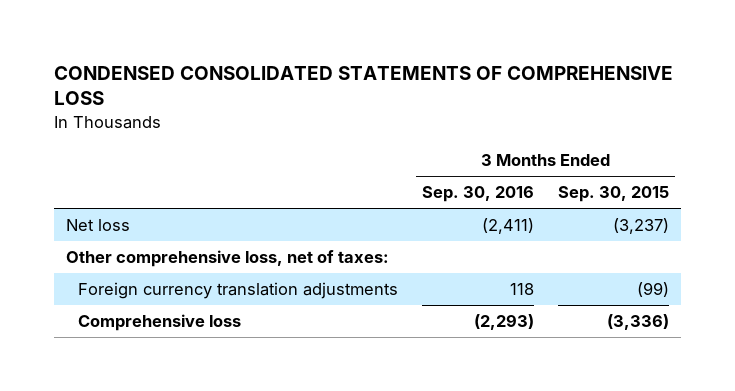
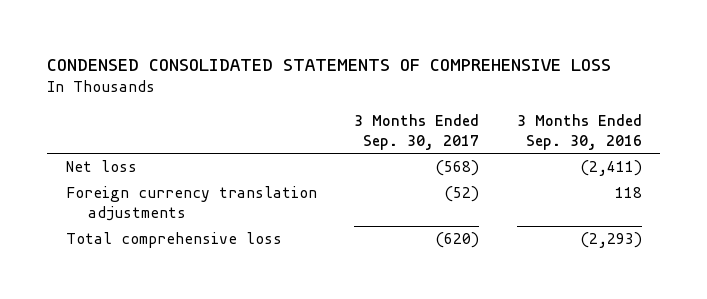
- | 3 Months Ended Sep. 30, 2016 | 3 Months Ended Sep. 30, 2015
+ | 3 Months Ended Sep. 30, 2017 | 3 Months Ended Sep. 30, 2016
- Other comprehensive loss, net of taxes:
- Comprehensive loss | (2,293) | (3,336)
+ Total comprehensive loss | (620) | (2,293)

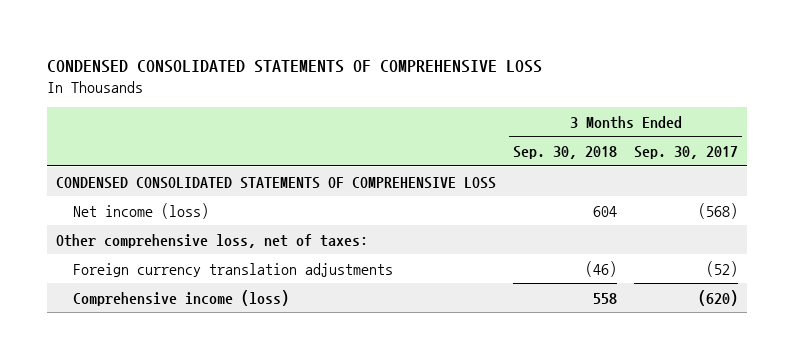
- | 3 Months Ended Sep. 30, 2017 | 3 Months Ended Sep. 30, 2016
+ | 3 Months Ended Sep. 30, 2018 | 3 Months Ended Sep. 30, 2017
- Net loss | (568) | (2,411)
+ CONDENSED CONSOLIDATED STATEMENTS OF COMPREHENSIVE LOSS
+ Net income (loss) | 604 | (568)
+ Other comprehensive loss, net of taxes:
- Total comprehensive loss | (620) | (2,293)
+ Comprehensive income (loss) | 558 | (620)

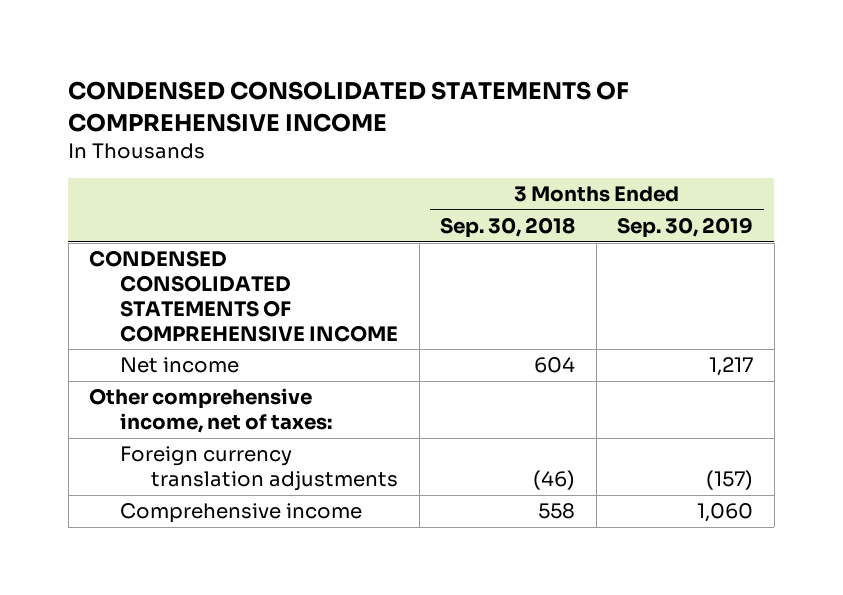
- CONDENSED CONSOLIDATED STATEMENTS OF COMPREHENSIVE LOSS
+ CONDENSED CONSOLIDATED STATEMENTS OF COMPREHENSIVE INCOME
- | 3 Months Ended Sep. 30, 2018 | 3 Months Ended Sep. 30, 2017
+ | 3 Months Ended Sep. 30, 2018 | 3 Months Ended Sep. 30, 2019
- CONDENSED CONSOLIDATED STATEMENTS OF COMPREHENSIVE LOSS
- Net income (loss) | 604 | (568)
- Other comprehensive loss, net of taxes:
+ CONDENSED CONSOLIDATED STATEMENTS OF COMPREHENSIVE INCOME
+ Net income | 604 | 1,217
+ Other comprehensive income, net of taxes:
- Comprehensive income (loss) | 558 | (620)
+ Comprehensive income | 558 | 1,060

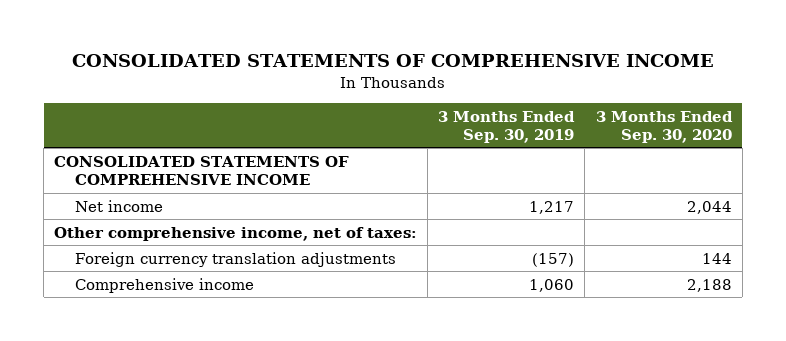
- CONDENSED CONSOLIDATED STATEMENTS OF COMPREHENSIVE INCOME
+ CONSOLIDATED STATEMENTS OF COMPREHENSIVE INCOME
- | 3 Months Ended Sep. 30, 2018 | 3 Months Ended Sep. 30, 2019
+ | 3 Months Ended Sep. 30, 2019 | 3 Months Ended Sep. 30, 2020
- CONDENSED CONSOLIDATED STATEMENTS OF COMPREHENSIVE INCOME
+ CONSOLIDATED STATEMENTS OF COMPREHENSIVE INCOME

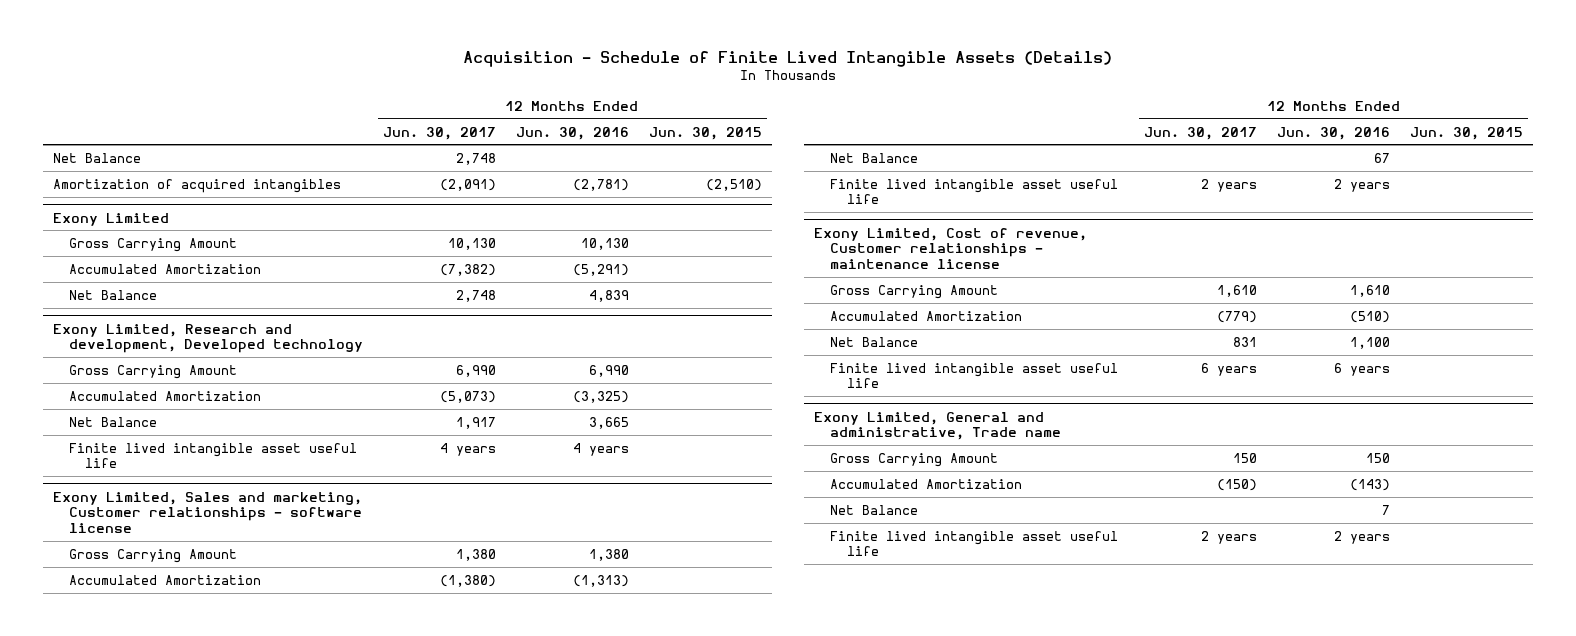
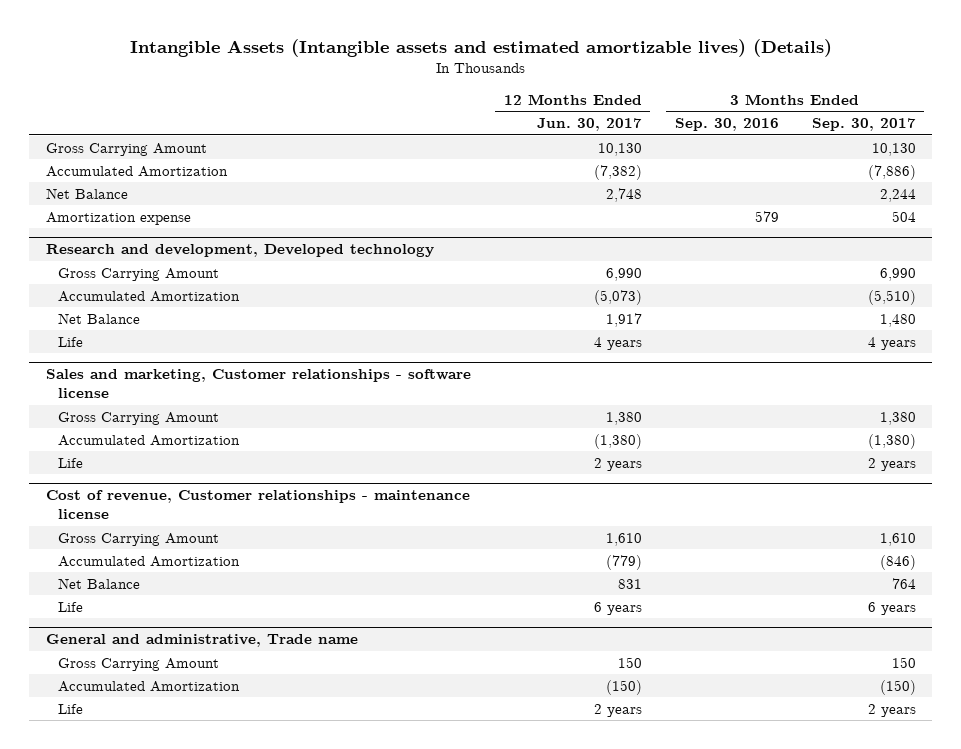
- Acquisition - Schedule of Finite Lived Intangible Assets (Details)
+ Intangible Assets (Intangible assets and estimated amortizable lives) (Details)
- | 12 Months Ended Jun. 30, 2017 | 12 Months Ended Jun. 30, 2016 | 12 Months Ended Jun. 30, 2015
+ | 12 Months Ended Jun. 30, 2017 | 3 Months Ended Sep. 30, 2016 | 3 Months Ended Sep. 30, 2017
- Net Balance | 2,748 | |
- Amortization of acquired intangibles | (2,091) | (2,781) | (2,510)
- Exony Limited
- Exony Limited, Research and development, Developed technology
+ Amortization expense | | 579 | 504
+ Research and development, Developed technology
- Finite lived intangible asset useful life | 4 years | 4 years |
- Exony Limited, Sales and marketing, Customer relationships - software license
+ Life | 4 years | | 4 years
+ Sales and marketing, Customer relationships - software license
- Net Balance | | 67 |
- Finite lived intangible asset useful life | 2 years | 2 years |
- Exony Limited, Cost of revenue, Customer relationships - maintenance license
+ Life | 2 years | | 2 years
+ Cost of revenue, Customer relationships - maintenance license
- Finite lived intangible asset useful life | 6 years | 6 years |
- Exony Limited, General and administrative, Trade name
+ Life | 6 years | | 6 years
+ General and administrative, Trade name
- Net Balance | | 7 |
- Finite lived intangible asset useful life | 2 years | 2 years |
+ Life | 2 years | | 2 years

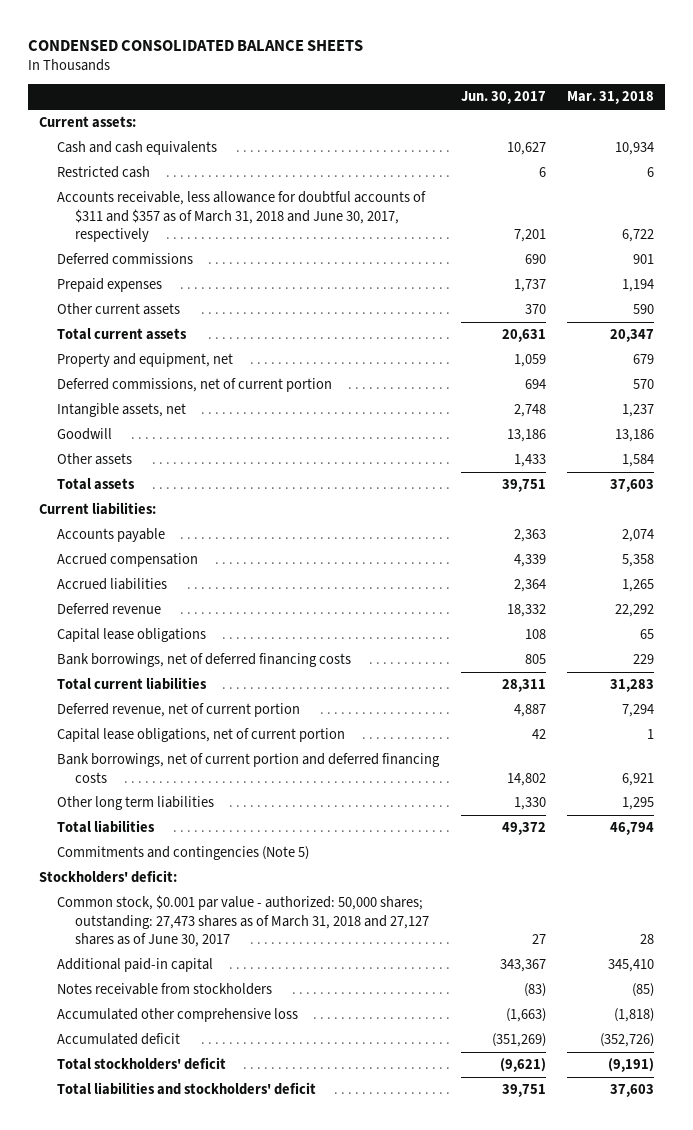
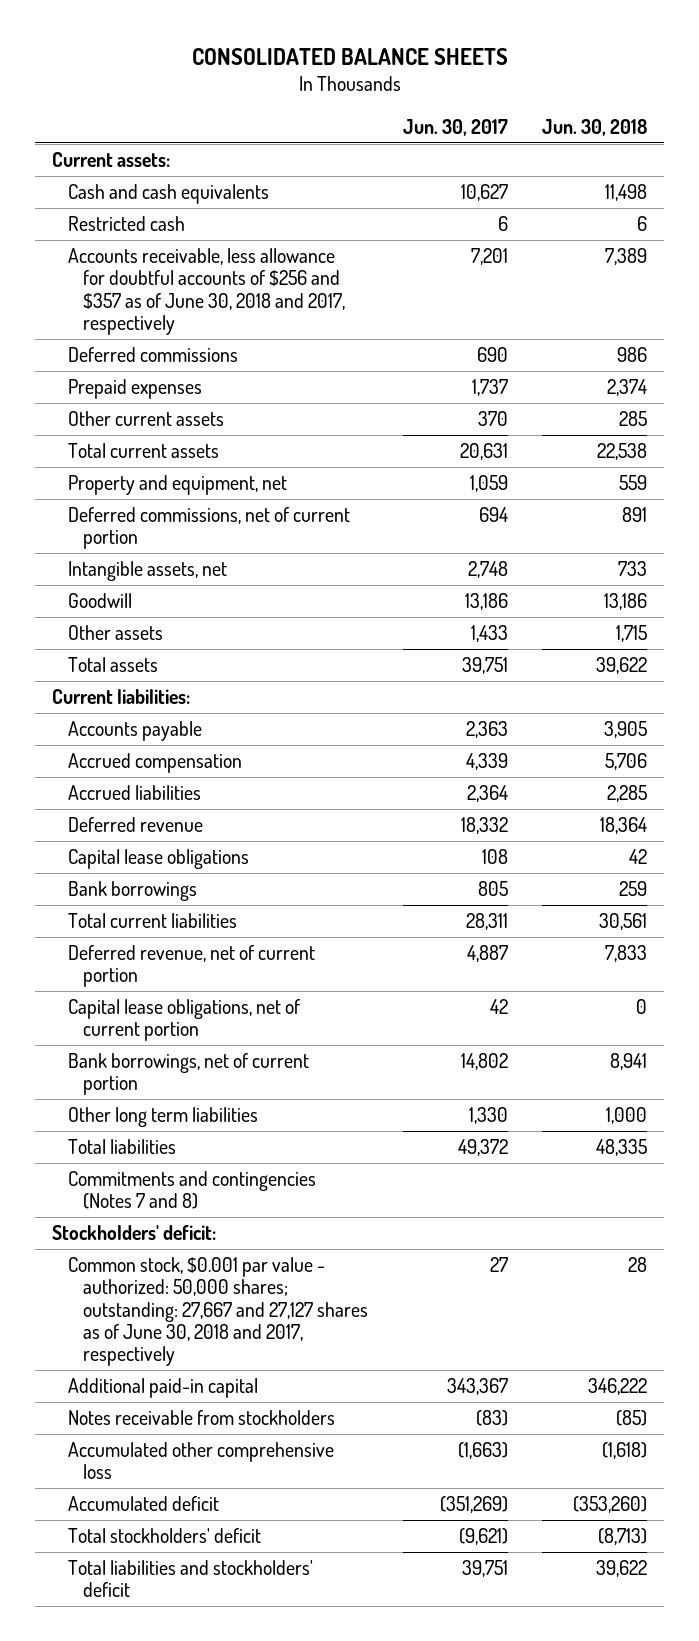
- CONDENSED CONSOLIDATED BALANCE SHEETS
+ CONSOLIDATED BALANCE SHEETS
- | Jun. 30, 2017 | Mar. 31, 2018
+ | Jun. 30, 2017 | Jun. 30, 2018
- Accounts receivable, less allowance for doubtful accounts of $311 and $357 as of March 31, 2018 and June 30, 2017, respectively | 7,201 | 6,722
+ Accounts receivable, less allowance for doubtful accounts of $256 and $357 as of June 30, 2018 and 2017, respectively | 7,201 | 7,389
- Bank borrowings, net of deferred financing costs | 805 | 229
+ Bank borrowings | 805 | 259
- Bank borrowings, net of current portion and deferred financing costs | 14,802 | 6,921
+ Bank borrowings, net of current portion | 14,802 | 8,941
- Commitments and contingencies (Note 5)
+ Commitments and contingencies (Notes 7 and 8)
- Common stock, $0.001 par value - authorized: 50,000 shares; outstanding: 27,473 shares as of March 31, 2018 and 27,127 shares as of June 30, 2017 | 27 | 28
+ Common stock, $0.001 par value - authorized: 50,000 shares; outstanding: 27,667 and 27,127 shares as of June 30, 2018 and 2017, respectively | 27 | 28

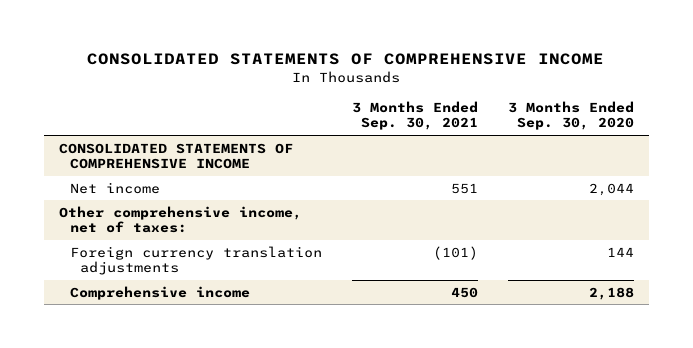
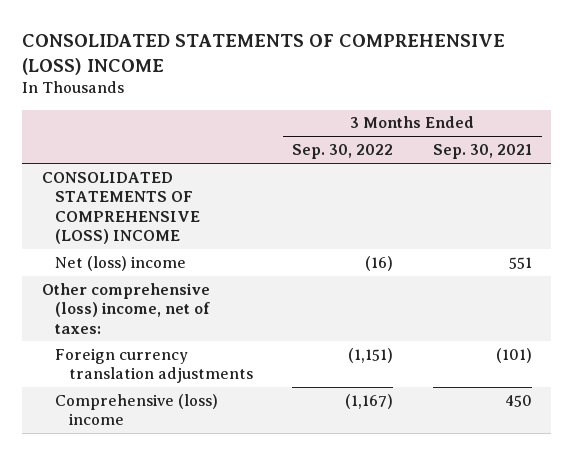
- CONSOLIDATED STATEMENTS OF COMPREHENSIVE INCOME
+ CONSOLIDATED STATEMENTS OF COMPREHENSIVE (LOSS) INCOME
- | 3 Months Ended Sep. 30, 2021 | 3 Months Ended Sep. 30, 2020
+ | 3 Months Ended Sep. 30, 2022 | 3 Months Ended Sep. 30, 2021
- CONSOLIDATED STATEMENTS OF COMPREHENSIVE INCOME
- Net income | 551 | 2,044
- Other comprehensive income, net of taxes:
+ CONSOLIDATED STATEMENTS OF COMPREHENSIVE (LOSS) INCOME
+ Net (loss) income | (16) | 551
+ Other comprehensive (loss) income, net of taxes:
- Comprehensive income | 450 | 2,188
+ Comprehensive (loss) income | (1,167) | 450

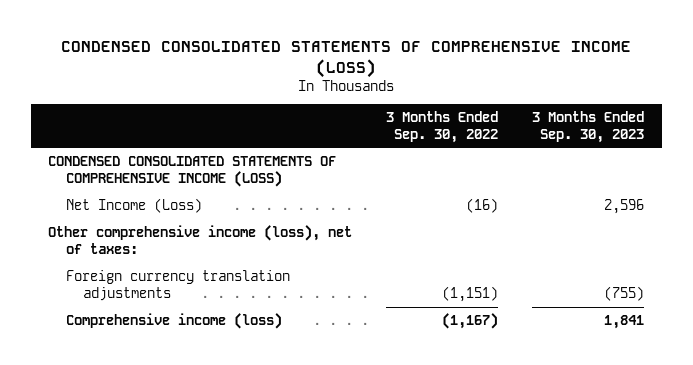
- CONSOLIDATED STATEMENTS OF COMPREHENSIVE (LOSS) INCOME
+ CONDENSED CONSOLIDATED STATEMENTS OF COMPREHENSIVE INCOME (LOSS)
- | 3 Months Ended Sep. 30, 2022 | 3 Months Ended Sep. 30, 2021
+ | 3 Months Ended Sep. 30, 2022 | 3 Months Ended Sep. 30, 2023
- CONSOLIDATED STATEMENTS OF COMPREHENSIVE (LOSS) INCOME
- Net (loss) income | (16) | 551
- Other comprehensive (loss) income, net of taxes:
+ CONDENSED CONSOLIDATED STATEMENTS OF COMPREHENSIVE INCOME (LOSS)
+ Net Income (Loss) | (16) | 2,596
+ Other comprehensive income (loss), net of taxes:
- Comprehensive (loss) income | (1,167) | 450
+ Comprehensive income (loss) | (1,167) | 1,841

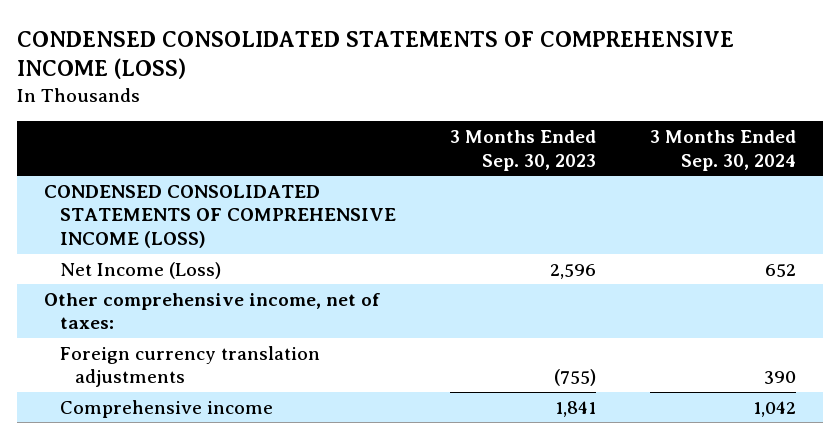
- | 3 Months Ended Sep. 30, 2022 | 3 Months Ended Sep. 30, 2023
+ | 3 Months Ended Sep. 30, 2023 | 3 Months Ended Sep. 30, 2024
- Other comprehensive income (loss), net of taxes:
+ Other comprehensive income, net of taxes:
- Comprehensive income (loss) | (1,167) | 1,841
+ Comprehensive income | 1,841 | 1,042

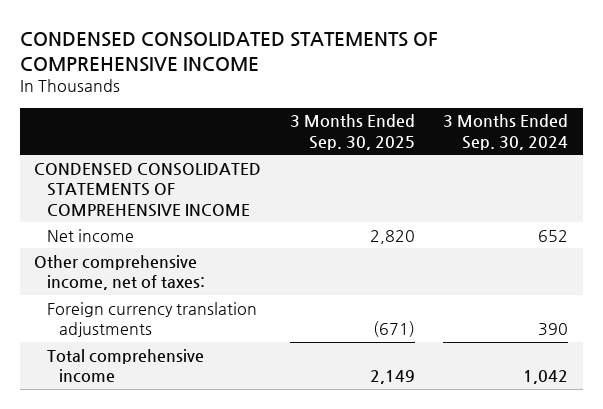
- CONDENSED CONSOLIDATED STATEMENTS OF COMPREHENSIVE INCOME (LOSS)
+ CONDENSED CONSOLIDATED STATEMENTS OF COMPREHENSIVE INCOME
- | 3 Months Ended Sep. 30, 2023 | 3 Months Ended Sep. 30, 2024
+ | 3 Months Ended Sep. 30, 2025 | 3 Months Ended Sep. 30, 2024
- CONDENSED CONSOLIDATED STATEMENTS OF COMPREHENSIVE INCOME (LOSS)
- Net Income (Loss) | 2,596 | 652
+ CONDENSED CONSOLIDATED STATEMENTS OF COMPREHENSIVE INCOME
+ Net income | 2,820 | 652
- Comprehensive income | 1,841 | 1,042
+ Total comprehensive income | 2,149 | 1,042

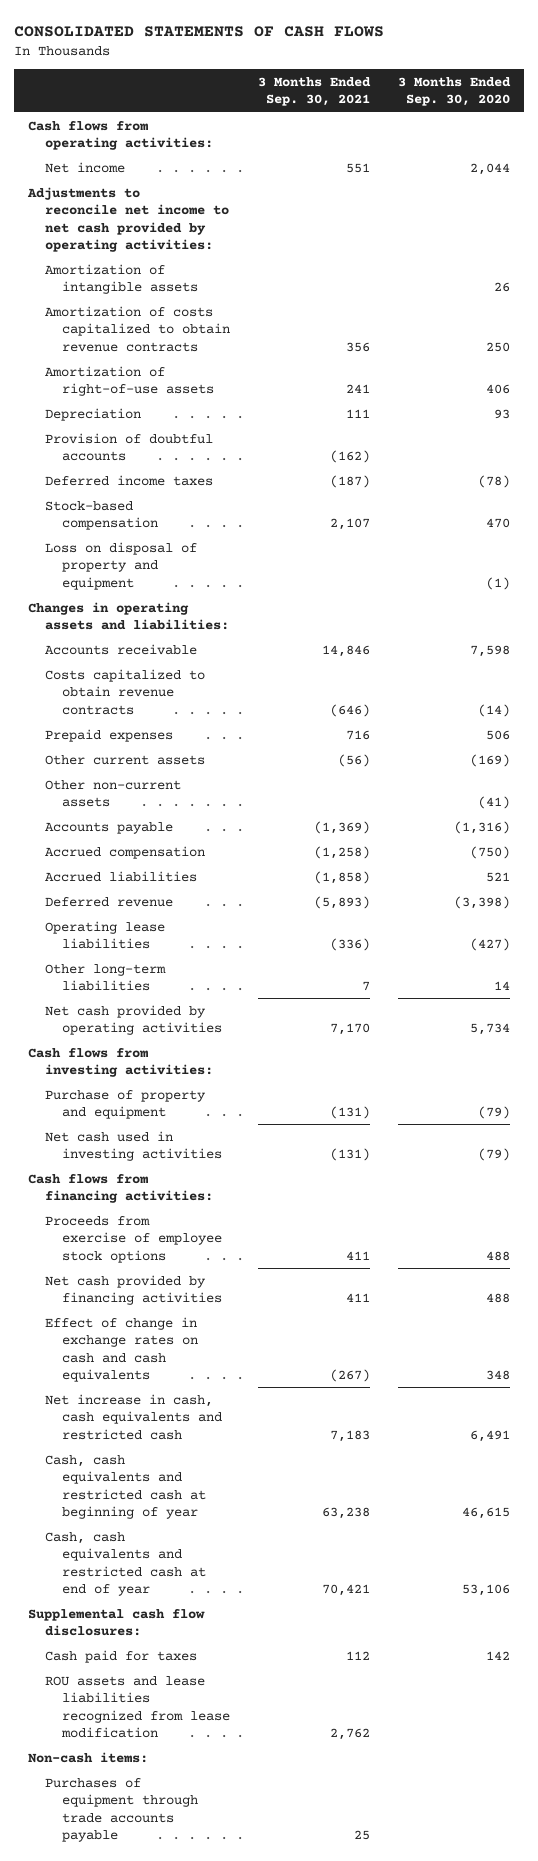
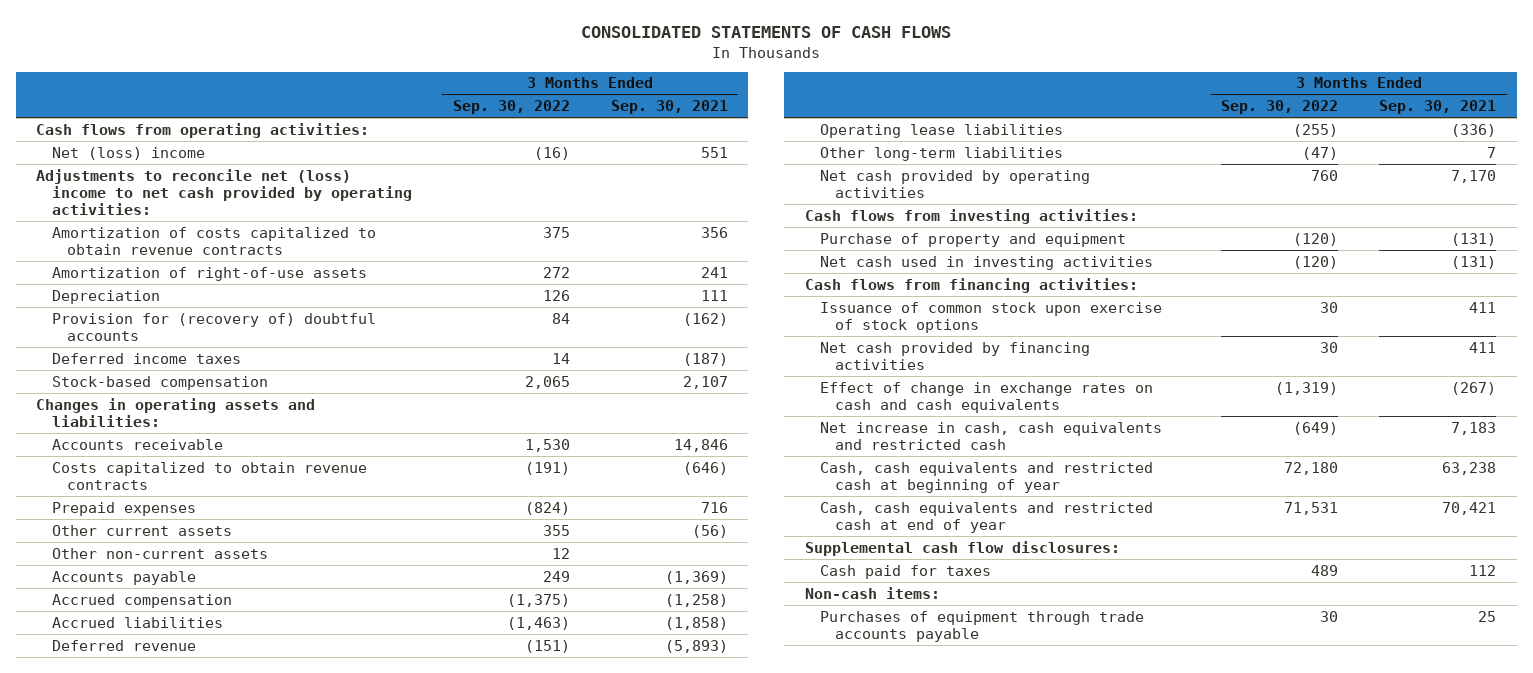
- | 3 Months Ended Sep. 30, 2021 | 3 Months Ended Sep. 30, 2020
+ | 3 Months Ended Sep. 30, 2022 | 3 Months Ended Sep. 30, 2021
- Net income | 551 | 2,044
- Adjustments to reconcile net income to net cash provided by operating activities:
- Amortization of intangible assets | | 26
+ Net (loss) income | (16) | 551
+ Adjustments to reconcile net (loss) income to net cash provided by operating activities:
- Provision of doubtful accounts | (162) |
+ Provision for (recovery of) doubtful accounts | 84 | (162)
- Loss on disposal of property and equipment | | (1)
- Proceeds from exercise of employee stock options | 411 | 488
+ Issuance of common stock upon exercise of stock options | 30 | 411
- ROU assets and lease liabilities recognized from lease modification | 2,762 |

